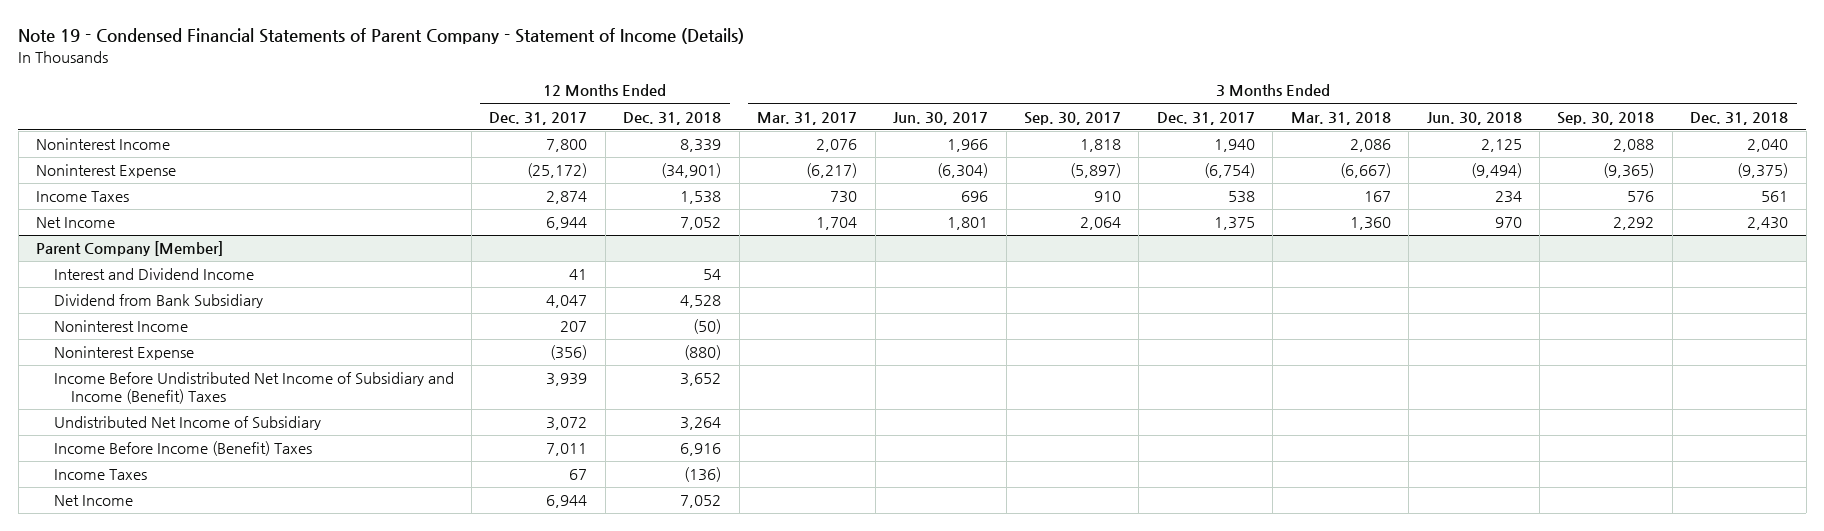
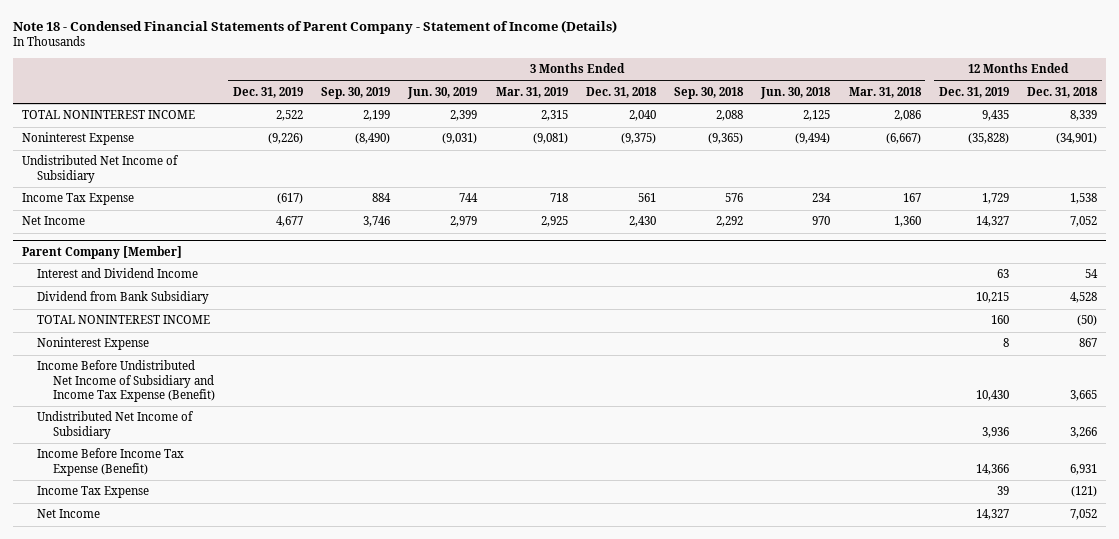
- Note 19 - Condensed Financial Statements of Parent Company - Statement of Income (Details)
+ Note 18 - Condensed Financial Statements of Parent Company - Statement of Income (Details)
- | 12 Months Ended Dec. 31, 2017 | 12 Months Ended Dec. 31, 2018 | 3 Months Ended Mar. 31, 2017 | 3 Months Ended Jun. 30, 2017 | 3 Months Ended Sep. 30, 2017 | 3 Months Ended Dec. 31, 2017 | 3 Months Ended Mar. 31, 2018 | 3 Months Ended Jun. 30, 2018 | 3 Months Ended Sep. 30, 2018 | 3 Months Ended Dec. 31, 2018
+ | 3 Months Ended Dec. 31, 2019 | 3 Months Ended Sep. 30, 2019 | 3 Months Ended Jun. 30, 2019 | 3 Months Ended Mar. 31, 2019 | 3 Months Ended Dec. 31, 2018 | 3 Months Ended Sep. 30, 2018 | 3 Months Ended Jun. 30, 2018 | 3 Months Ended Mar. 31, 2018 | 12 Months Ended Dec. 31, 2019 | 12 Months Ended Dec. 31, 2018
- Noninterest Income | 7,800 | 8,339 | 2,076 | 1,966 | 1,818 | 1,940 | 2,086 | 2,125 | 2,088 | 2,040
+ TOTAL NONINTEREST INCOME | 2,522 | 2,199 | 2,399 | 2,315 | 2,040 | 2,088 | 2,125 | 2,086 | 9,435 | 8,339
- Income Taxes | 2,874 | 1,538 | 730 | 696 | 910 | 538 | 167 | 234 | 576 | 561
+ Undistributed Net Income of Subsidiary
+ Income Tax Expense | (617) | 884 | 744 | 718 | 561 | 576 | 234 | 167 | 1,729 | 1,538
@ Parent Company [Member]
- Noninterest Income | 207 | (50) | | | | | | | |
- Noninterest Expense | (356) | (880) | | | | | | | |
- Income Before Undistributed Net Income of Subsidiary and Income (Benefit) Taxes | 3,939 | 3,652 | | | | | | | |
- Undistributed Net Income of Subsidiary | 3,072 | 3,264 | | | | | | | |
- Income Before Income (Benefit) Taxes | 7,011 | 6,916 | | | | | | | |
- Income Taxes | 67 | (136) | | | | | | | |
+ TOTAL NONINTEREST INCOME | | | | | | | | | 160 | (50)
+ Noninterest Expense | | | | | | | | | 8 | 867
+ Income Before Undistributed Net Income of Subsidiary and Income Tax Expense (Benefit) | | | | | | | | | 10,430 | 3,665
+ Undistributed Net Income of Subsidiary | | | | | | | | | 3,936 | 3,266
+ Income Before Income Tax Expense (Benefit) | | | | | | | | | 14,366 | 6,931
+ Income Tax Expense | | | | | | | | | 39 | (121)

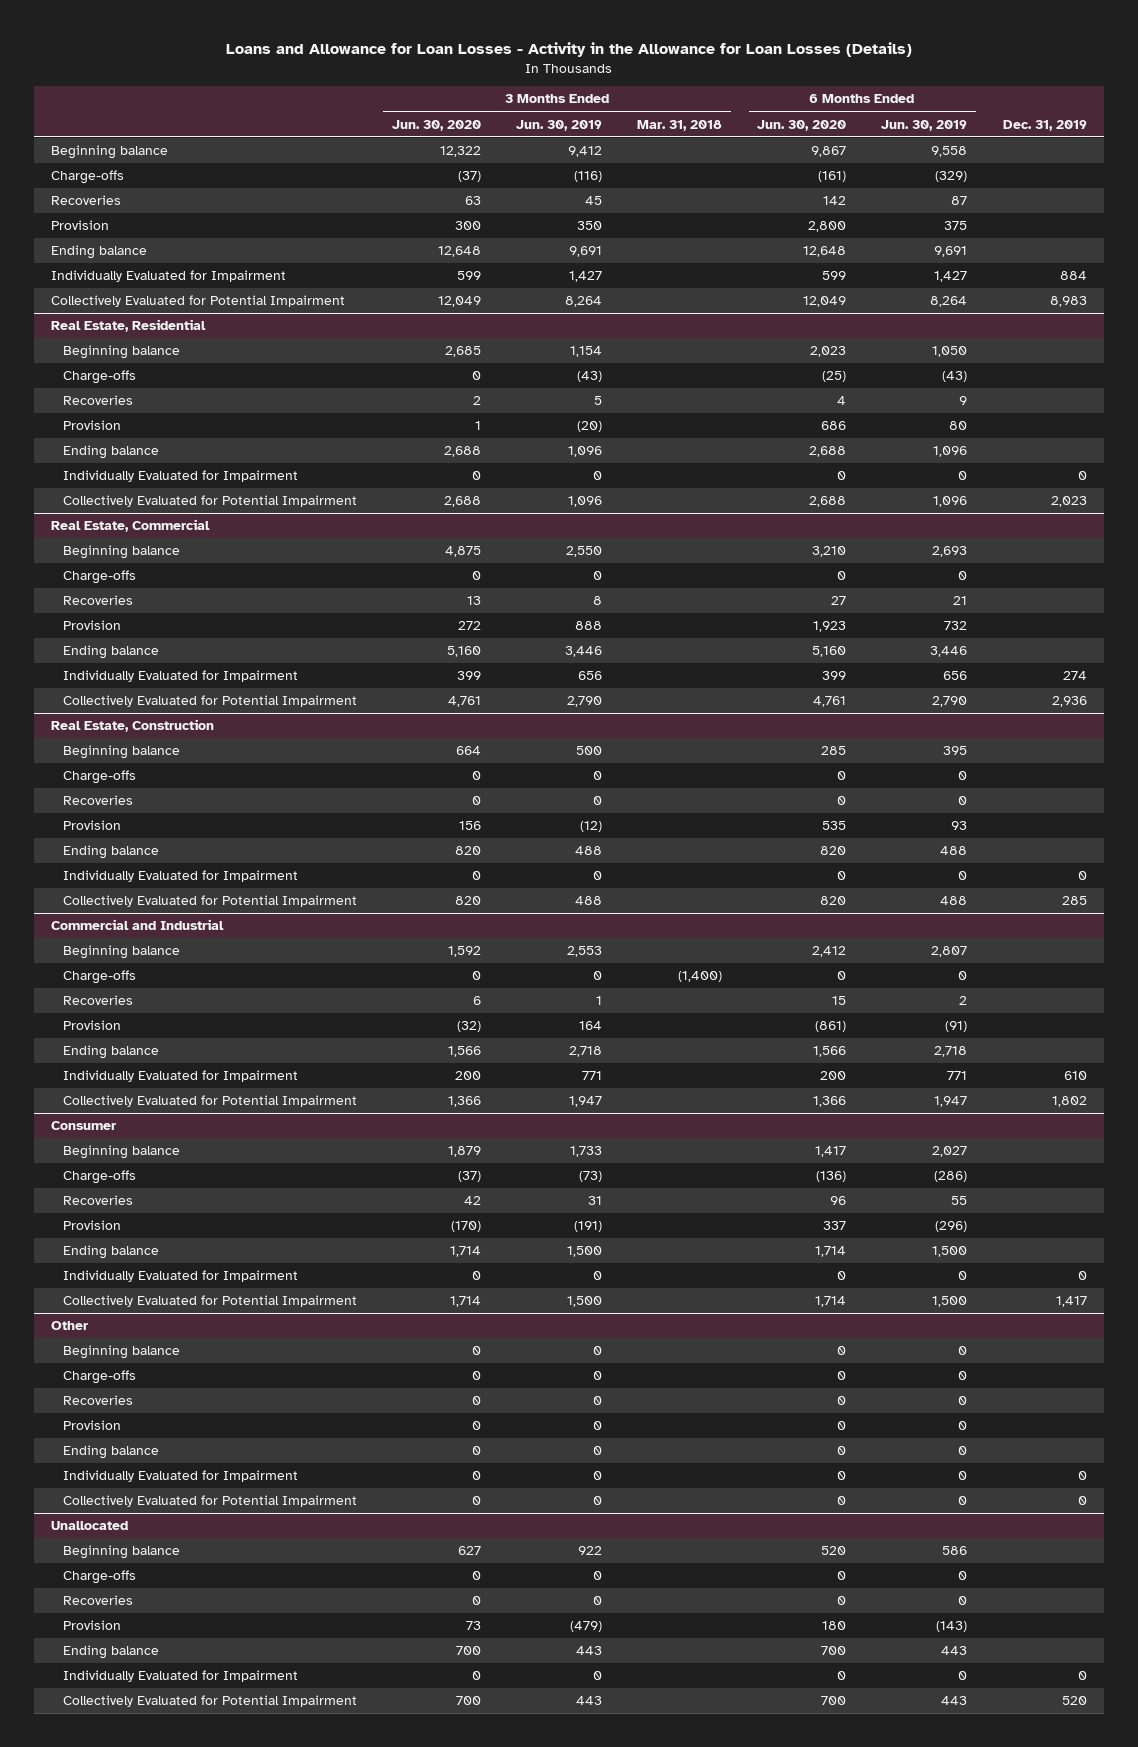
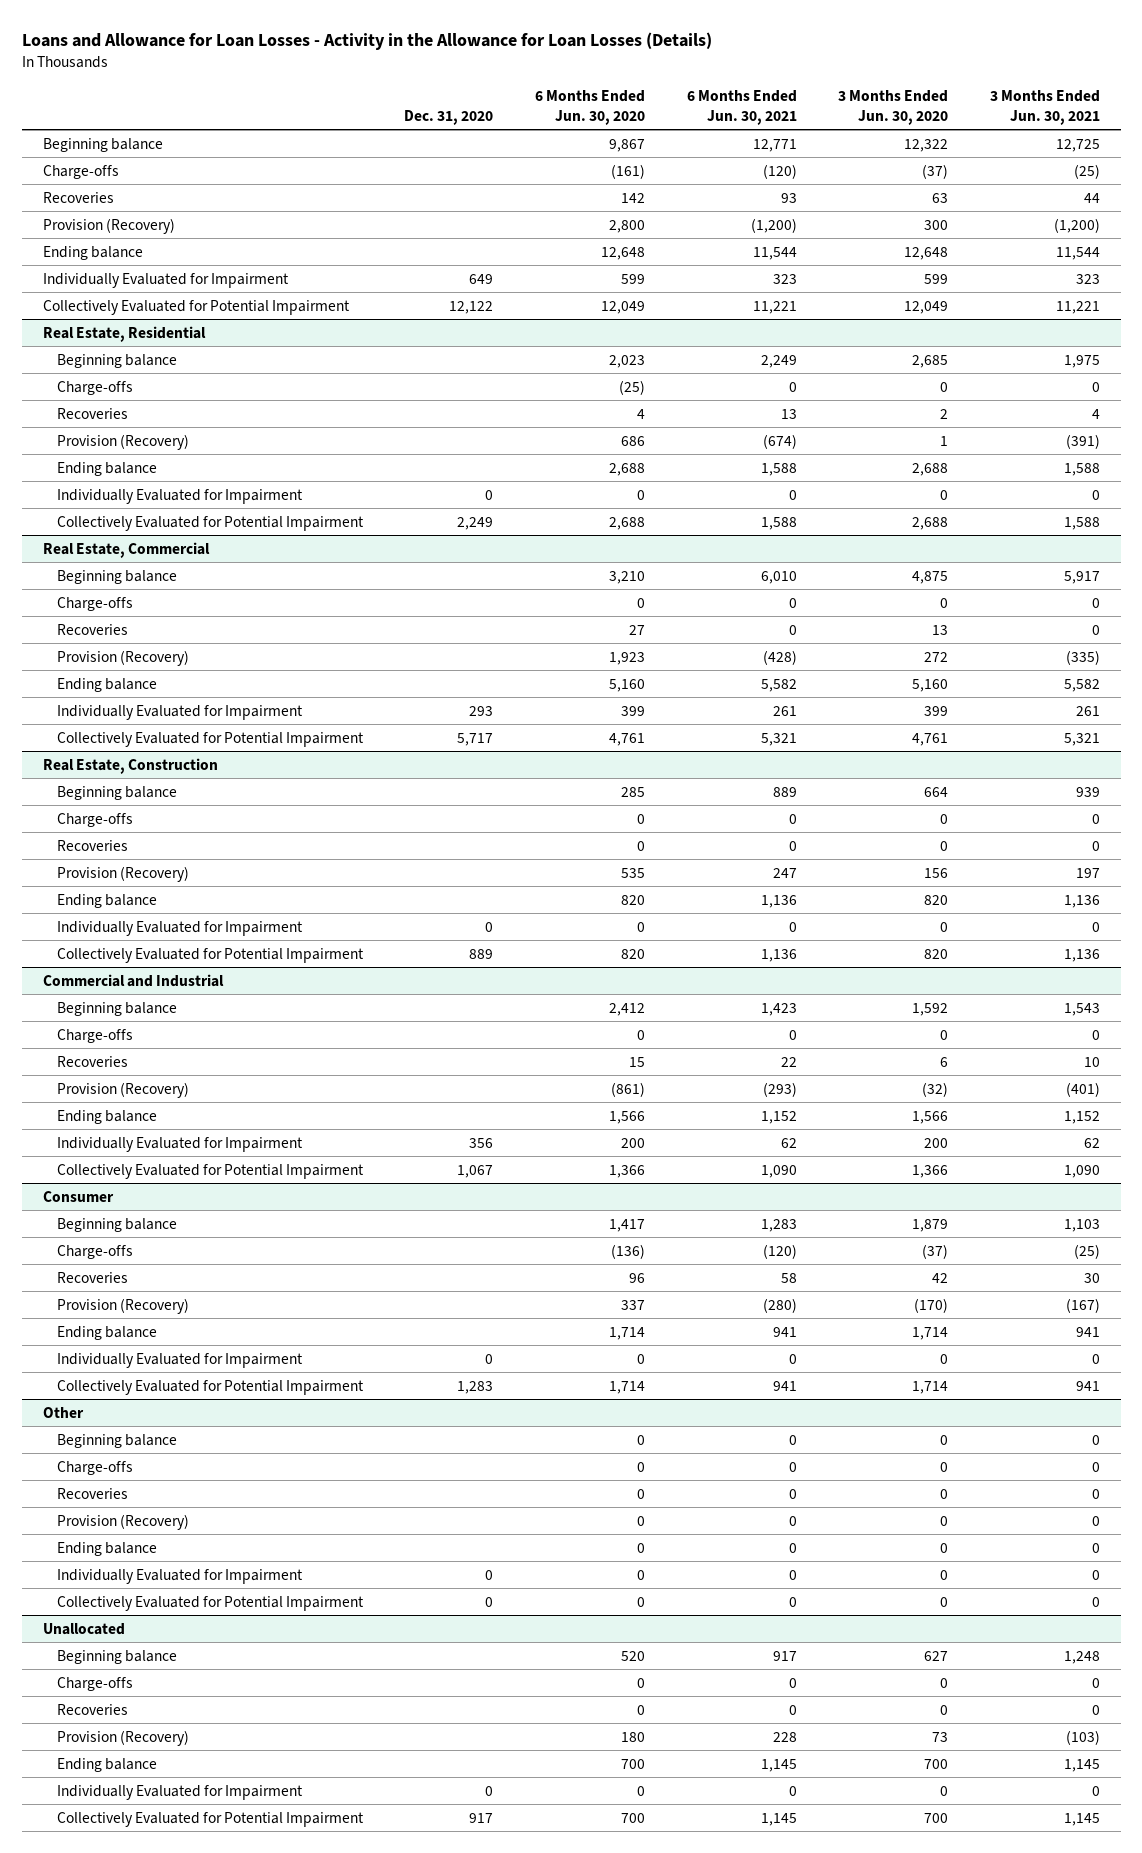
- | 3 Months Ended Jun. 30, 2020 | 3 Months Ended Jun. 30, 2019 | 3 Months Ended Mar. 31, 2018 | 6 Months Ended Jun. 30, 2020 | 6 Months Ended Jun. 30, 2019 | Dec. 31, 2019
+ | Dec. 31, 2020 | 6 Months Ended Jun. 30, 2020 | 6 Months Ended Jun. 30, 2021 | 3 Months Ended Jun. 30, 2020 | 3 Months Ended Jun. 30, 2021
- Provision | 300 | 350 | | 2,800 | 375 |
+ Provision (Recovery) | | 2,800 | (1,200) | 300 | (1,200)
@ Real Estate, Residential
- Provision | 1 | (20) | | 686 | 80 |
+ Provision (Recovery) | | 686 | (674) | 1 | (391)
@ Real Estate, Commercial
- Provision | 272 | 888 | | 1,923 | 732 |
+ Provision (Recovery) | | 1,923 | (428) | 272 | (335)
@ Real Estate, Construction
- Provision | 156 | (12) | | 535 | 93 |
+ Provision (Recovery) | | 535 | 247 | 156 | 197
@ Commercial and Industrial
- Provision | (32) | 164 | | (861) | (91) |
+ Provision (Recovery) | | (861) | (293) | (32) | (401)
@ Consumer
- Provision | (170) | (191) | | 337 | (296) |
+ Provision (Recovery) | | 337 | (280) | (170) | (167)
@ Other
- Provision | 0 | 0 | | 0 | 0 |
+ Provision (Recovery) | | 0 | 0 | 0 | 0
@ Unallocated
- Provision | 73 | (479) | | 180 | (143) |
+ Provision (Recovery) | | 180 | 228 | 73 | (103)

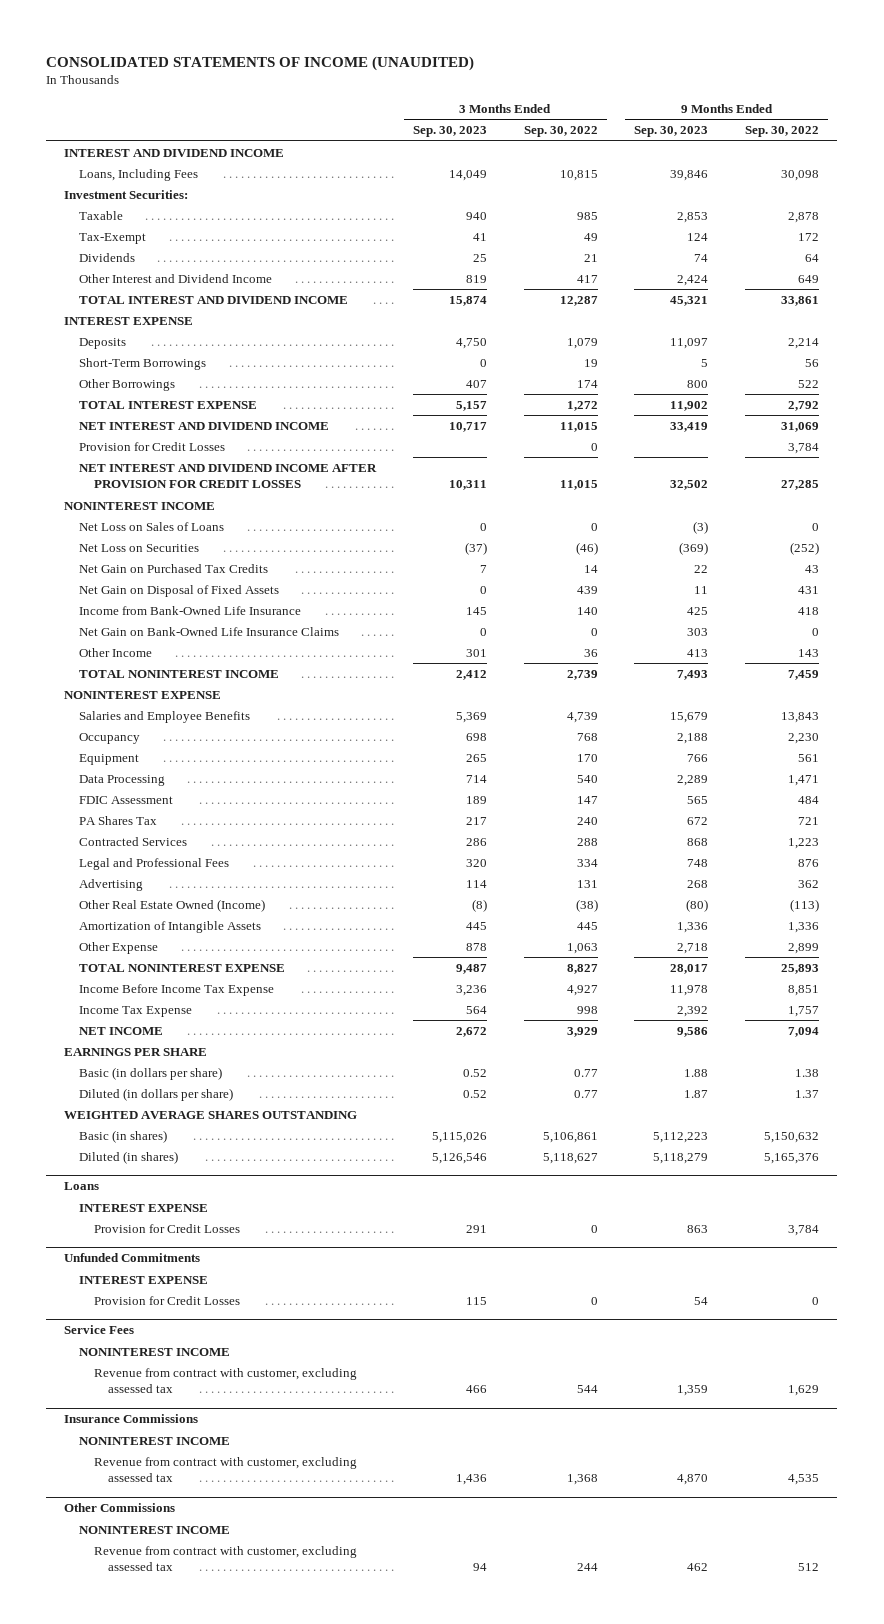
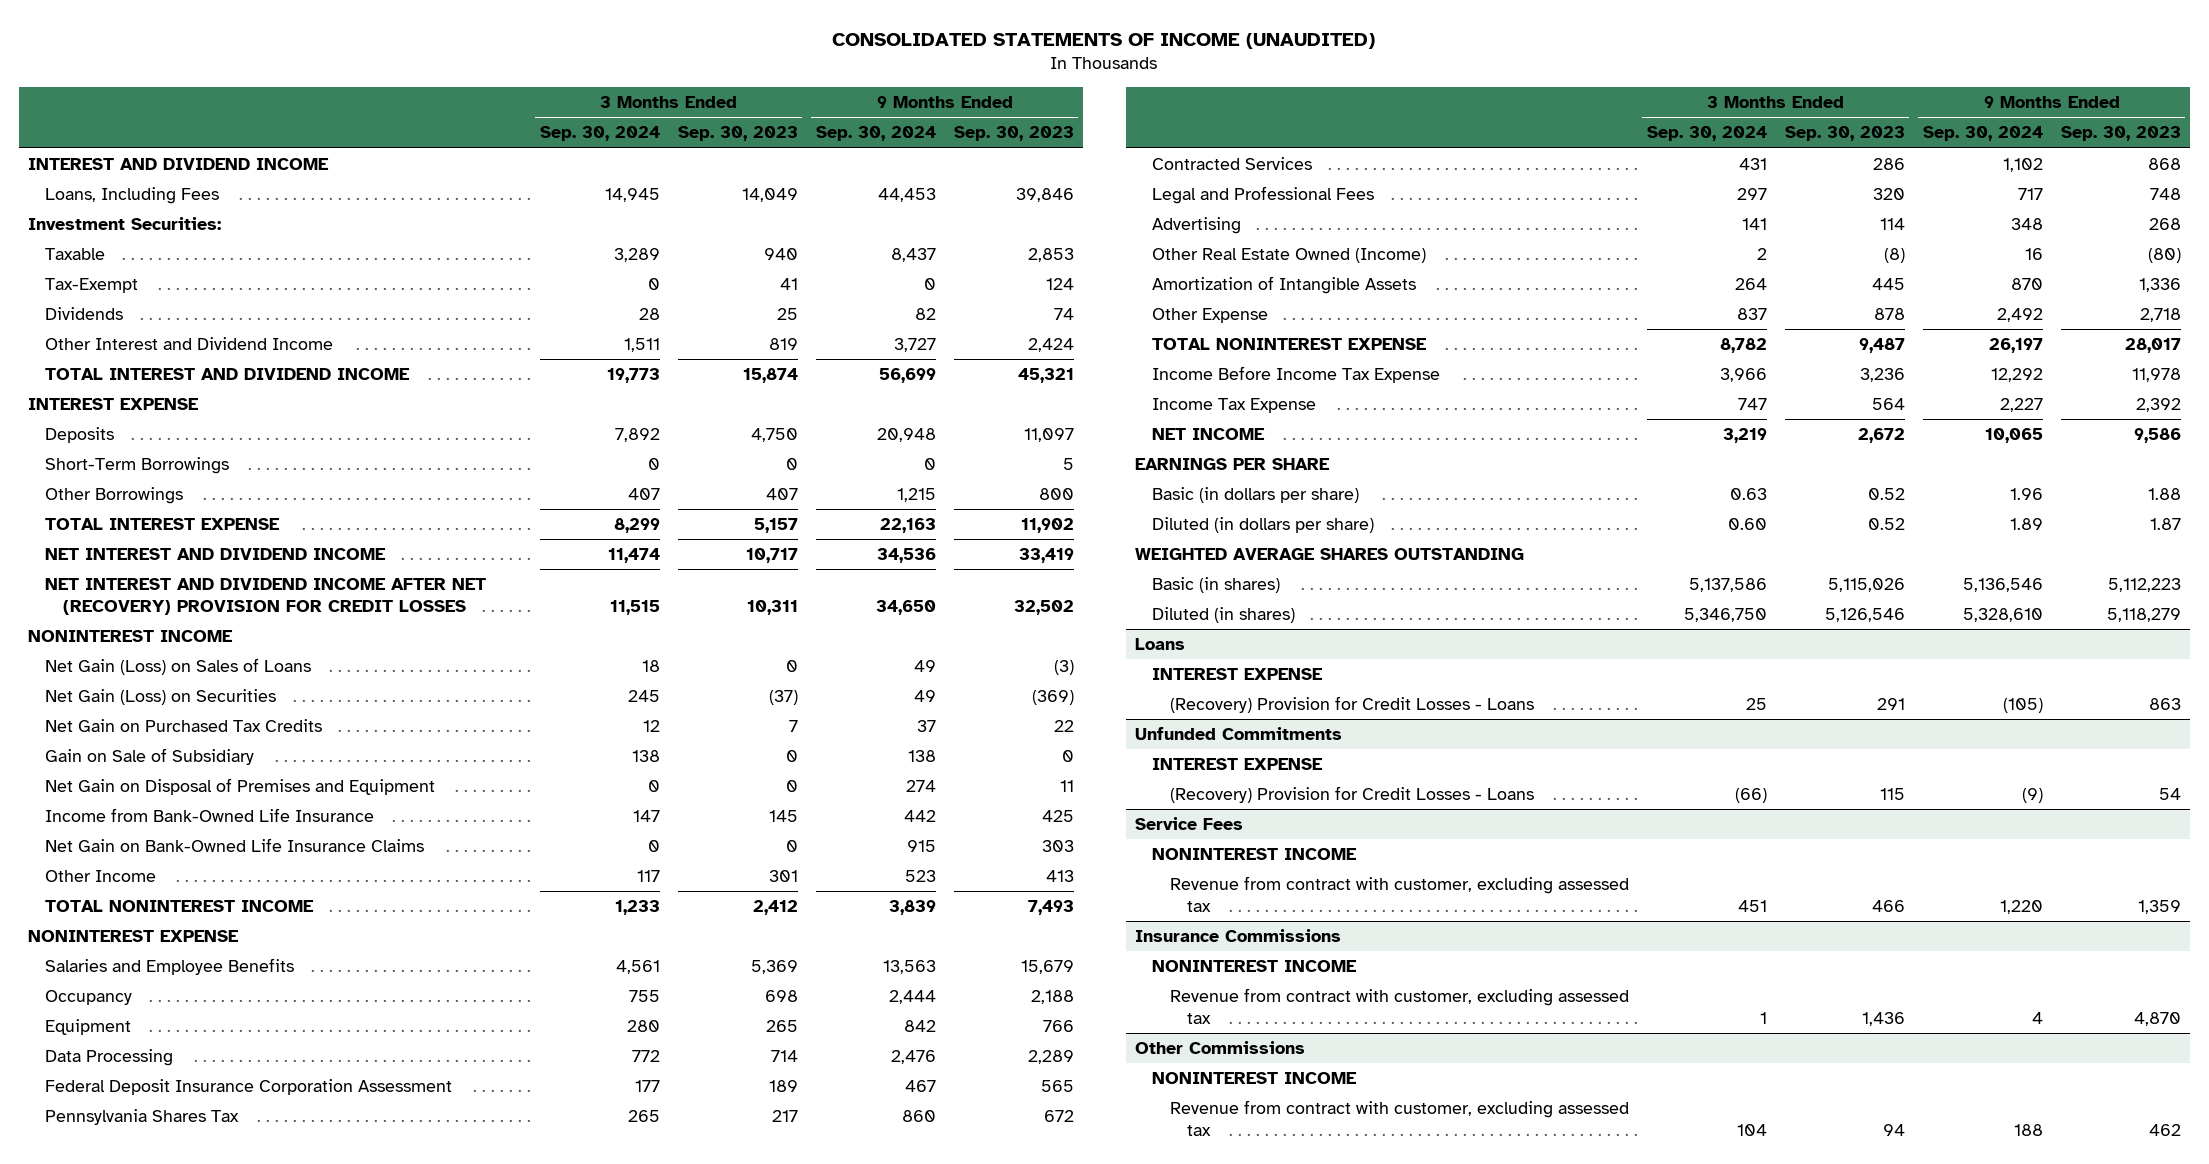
- | 3 Months Ended Sep. 30, 2023 | 3 Months Ended Sep. 30, 2022 | 9 Months Ended Sep. 30, 2023 | 9 Months Ended Sep. 30, 2022
+ | 3 Months Ended Sep. 30, 2024 | 3 Months Ended Sep. 30, 2023 | 9 Months Ended Sep. 30, 2024 | 9 Months Ended Sep. 30, 2023
- Provision for Credit Losses | | 0 | | 3,784
- NET INTEREST AND DIVIDEND INCOME AFTER PROVISION FOR CREDIT LOSSES | 10,311 | 11,015 | 32,502 | 27,285
+ NET INTEREST AND DIVIDEND INCOME AFTER NET (RECOVERY) PROVISION FOR CREDIT LOSSES | 11,515 | 10,311 | 34,650 | 32,502
- Net Loss on Sales of Loans | 0 | 0 | (3) | 0
- Net Loss on Securities | (37) | (46) | (369) | (252)
+ Net Gain (Loss) on Sales of Loans | 18 | 0 | 49 | (3)
+ Net Gain (Loss) on Securities | 245 | (37) | 49 | (369)
- Net Gain on Disposal of Fixed Assets | 0 | 439 | 11 | 431
+ Gain on Sale of Subsidiary | 138 | 0 | 138 | 0
+ Net Gain on Disposal of Premises and Equipment | 0 | 0 | 274 | 11
- FDIC Assessment | 189 | 147 | 565 | 484
- PA Shares Tax | 217 | 240 | 672 | 721
+ Federal Deposit Insurance Corporation Assessment | 177 | 189 | 467 | 565
+ Pennsylvania Shares Tax | 265 | 217 | 860 | 672
@ Loans
- Provision for Credit Losses | 291 | 0 | 863 | 3,784
+ (Recovery) Provision for Credit Losses - Loans | 25 | 291 | (105) | 863
@ Unfunded Commitments
- Provision for Credit Losses | 115 | 0 | 54 | 0
+ (Recovery) Provision for Credit Losses - Loans | (66) | 115 | (9) | 54

